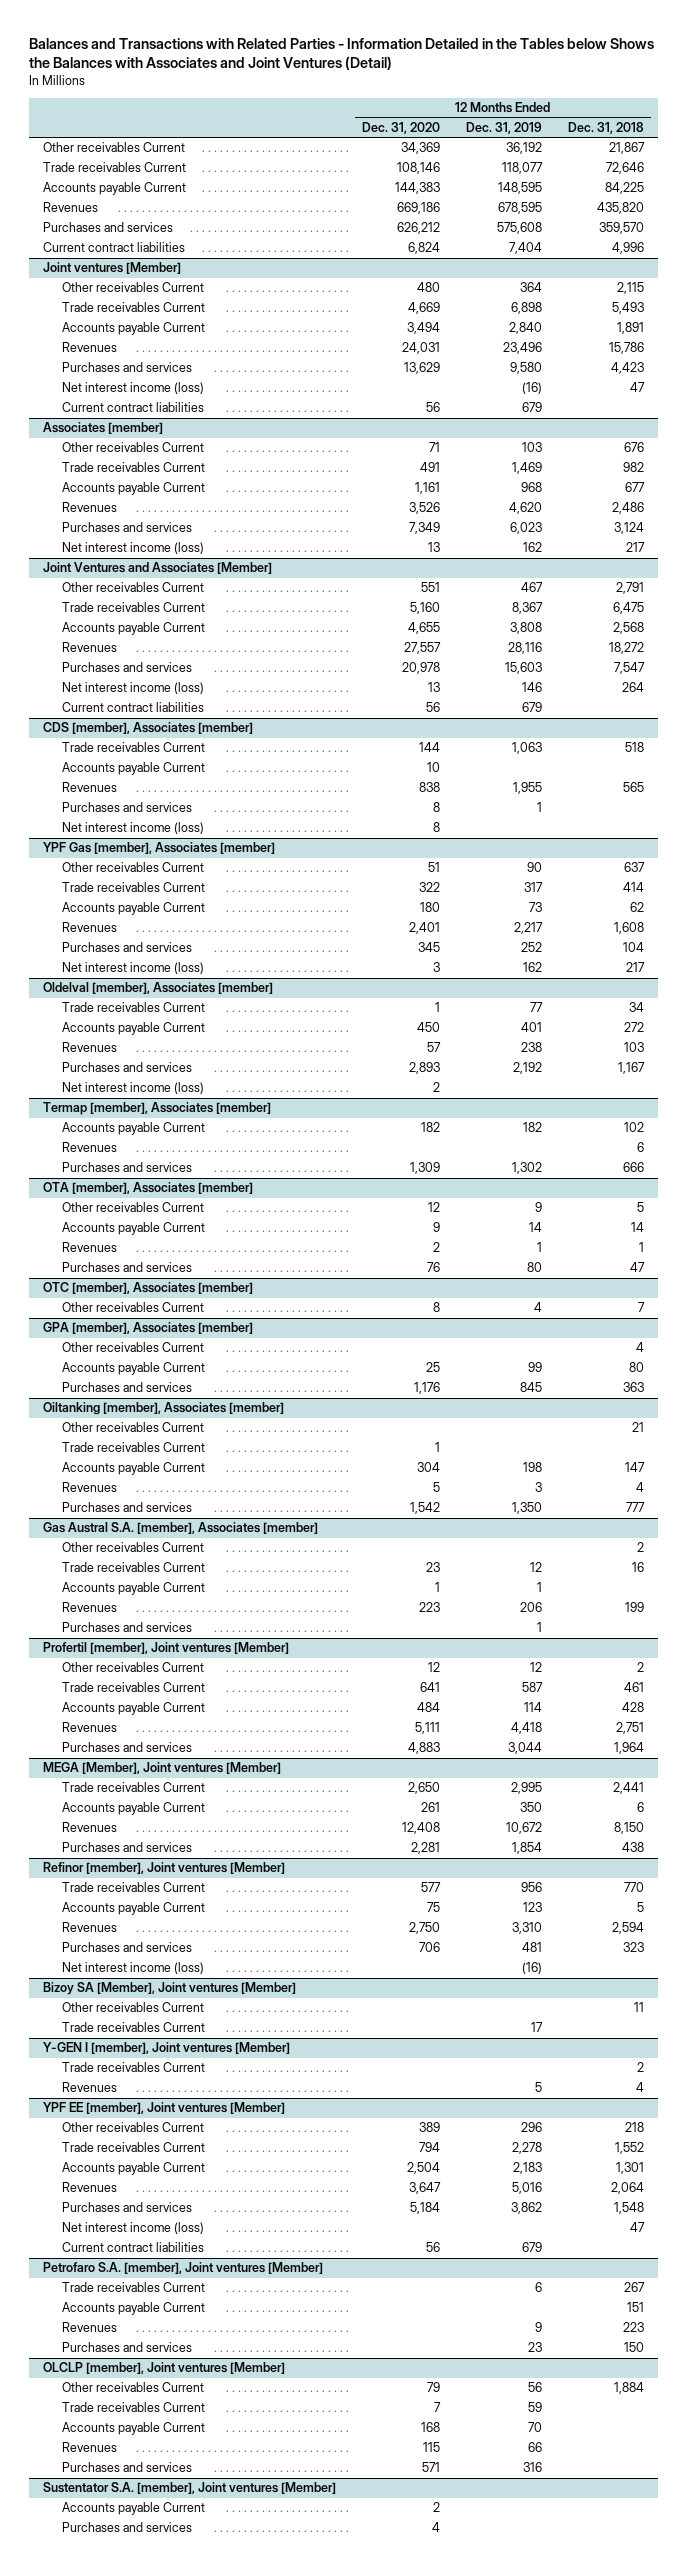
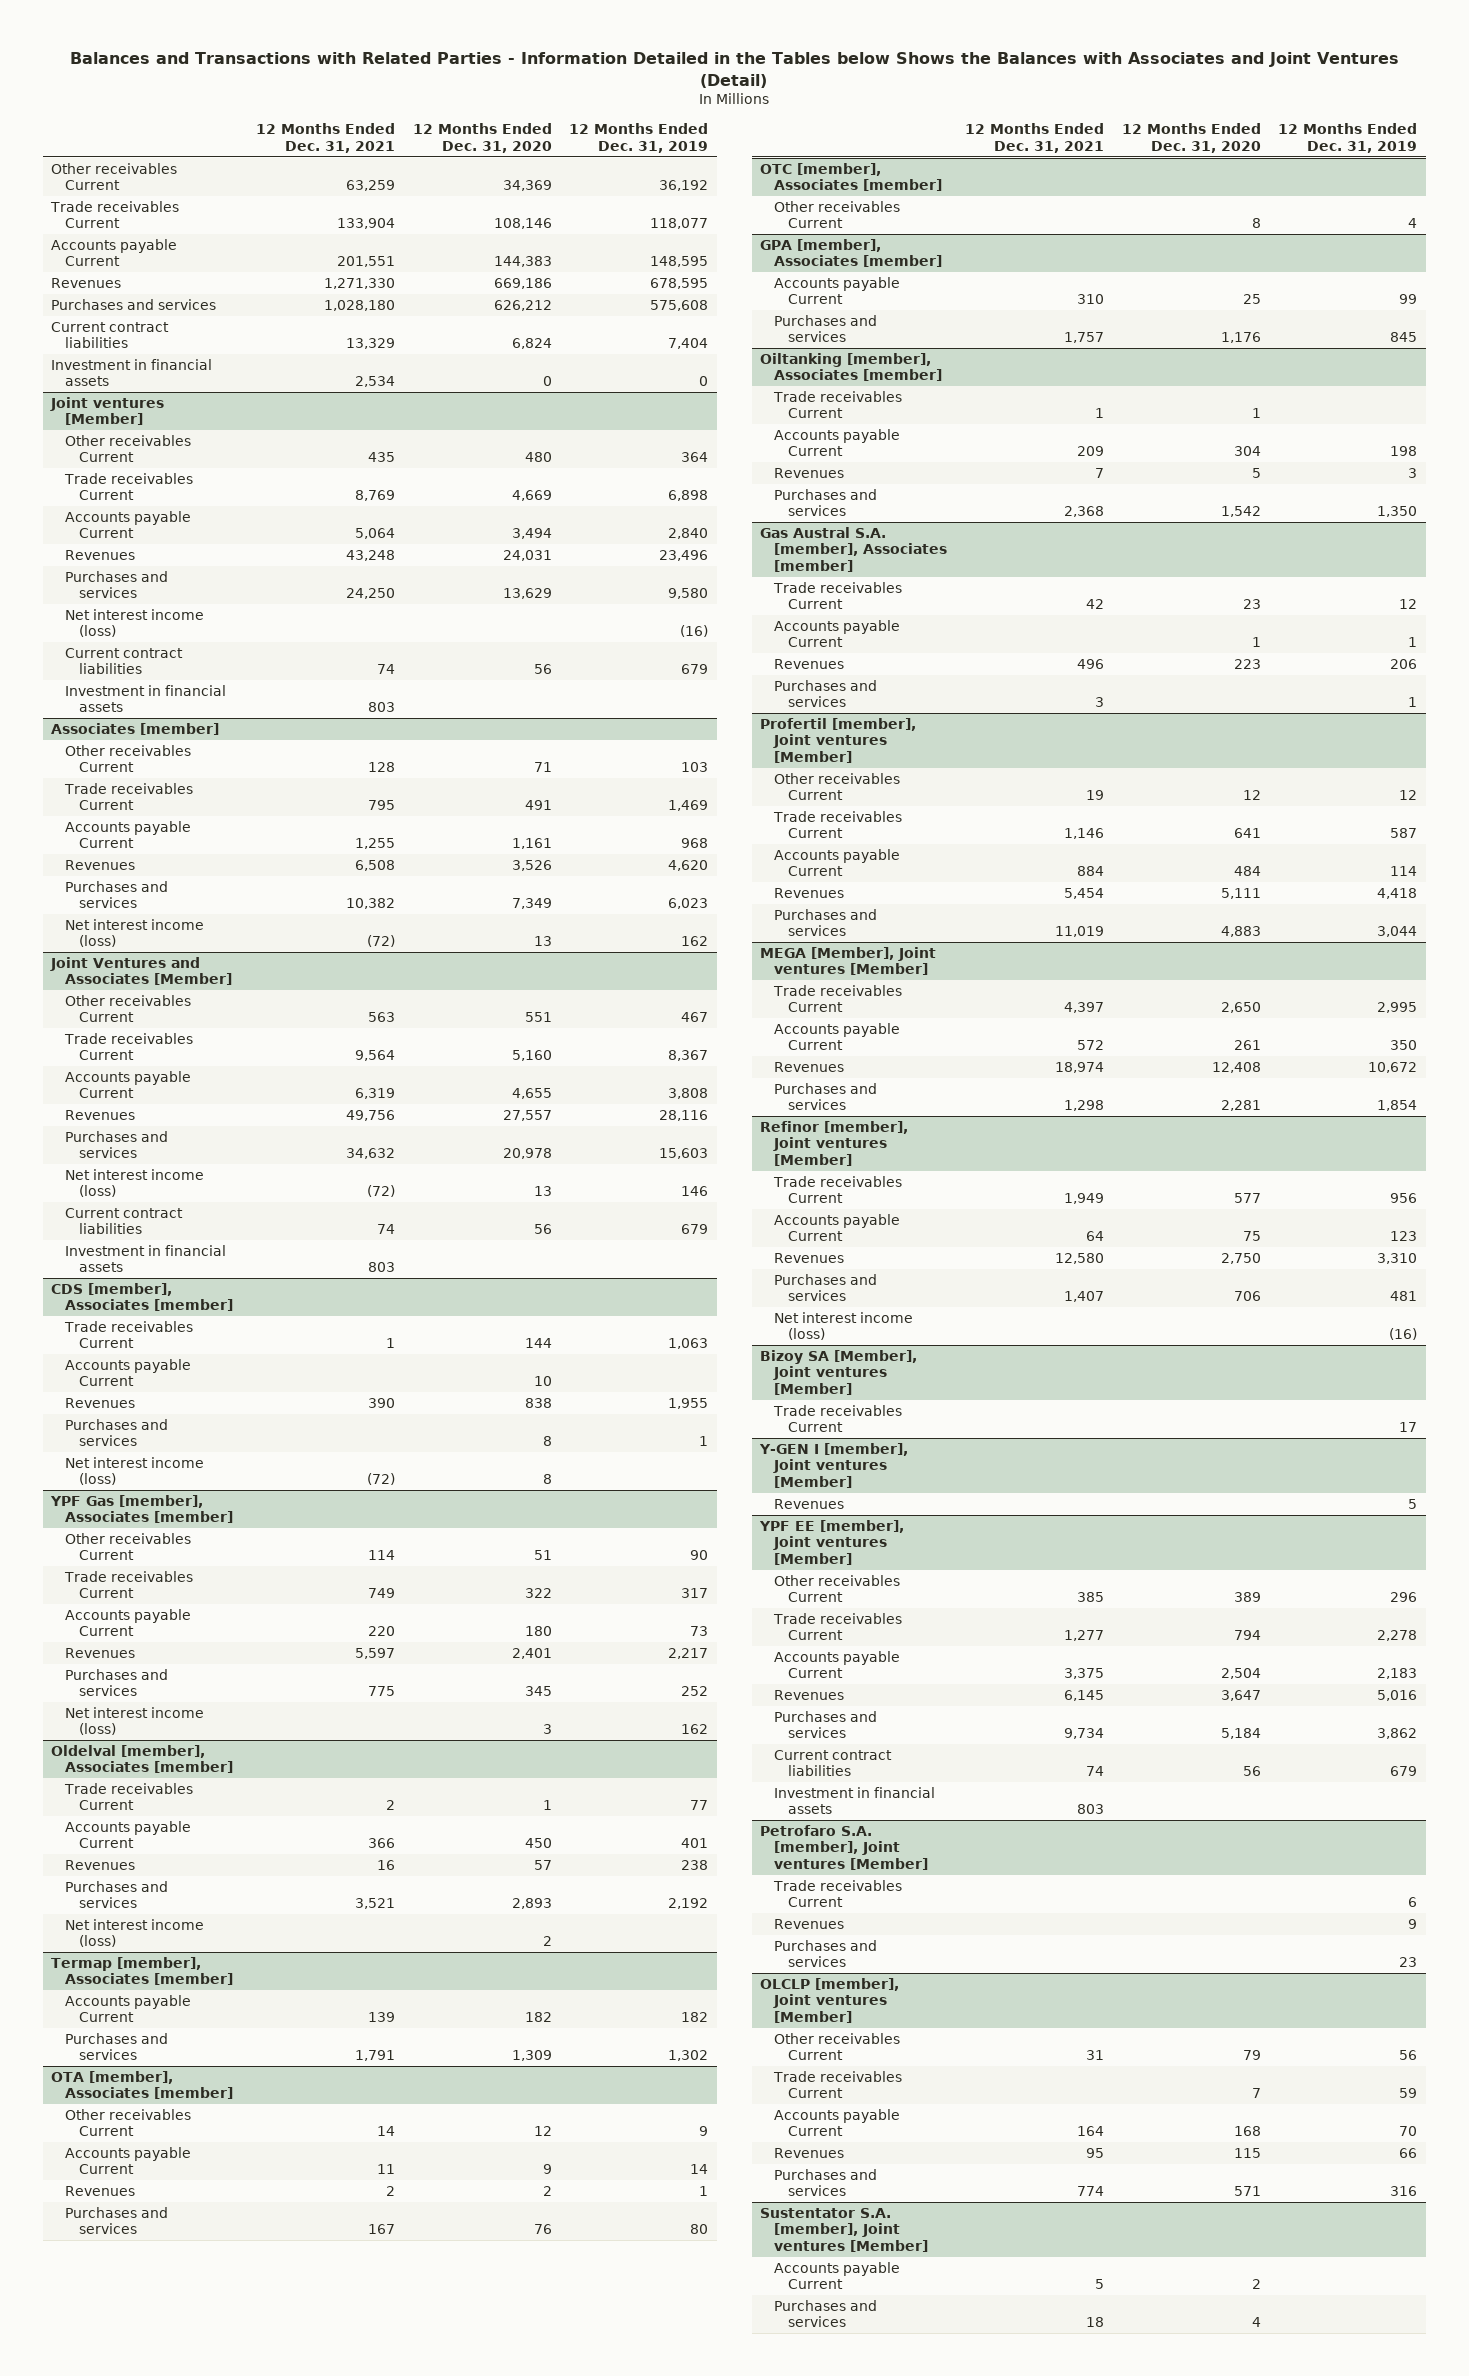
- | 12 Months Ended Dec. 31, 2020 | 12 Months Ended Dec. 31, 2019 | 12 Months Ended Dec. 31, 2018
+ | 12 Months Ended Dec. 31, 2021 | 12 Months Ended Dec. 31, 2020 | 12 Months Ended Dec. 31, 2019
+ Investment in financial assets | 2,534 | 0 | 0
@ Joint ventures [Member]
+ Investment in financial assets | 803 | |
@ Joint Ventures and Associates [Member]
+ Investment in financial assets | 803 | |
@ Termap [member], Associates [member]
- Revenues | | | 6
@ GPA [member], Associates [member]
- Other receivables Current | | | 4
@ Oiltanking [member], Associates [member]
- Other receivables Current | | | 21
@ Gas Austral S.A. [member], Associates [member]
- Other receivables Current | | | 2
@ Bizoy SA [Member], Joint ventures [Member]
- Other receivables Current | | | 11
@ Y-GEN I [member], Joint ventures [Member]
- Trade receivables Current | | | 2
@ YPF EE [member], Joint ventures [Member]
- Net interest income (loss) | | | 47
+ Investment in financial assets | 803 | |
@ Petrofaro S.A. [member], Joint ventures [Member]
- Accounts payable Current | | | 151

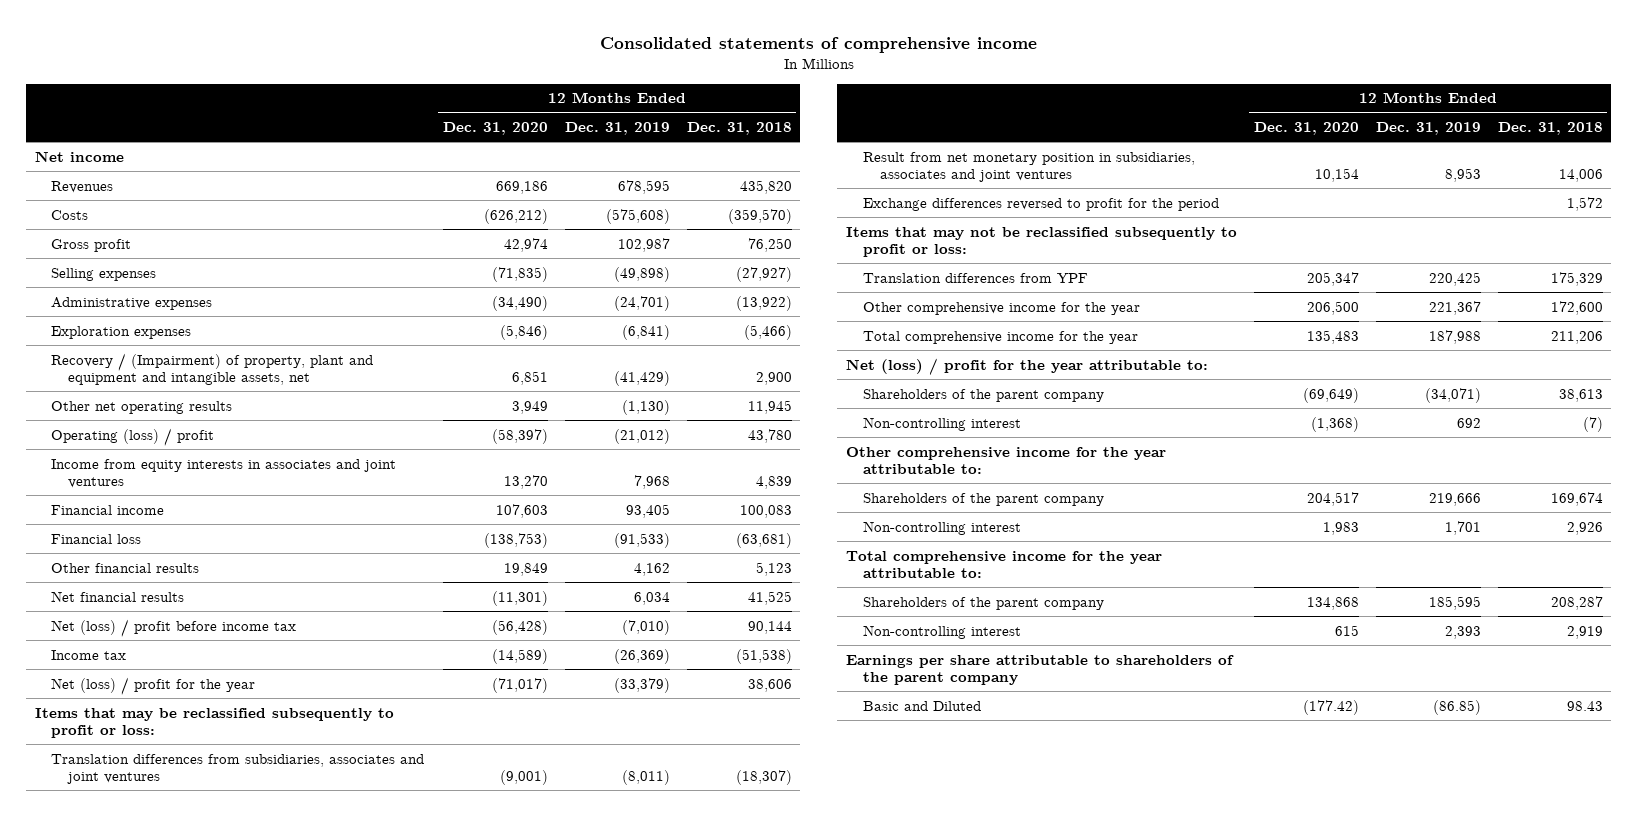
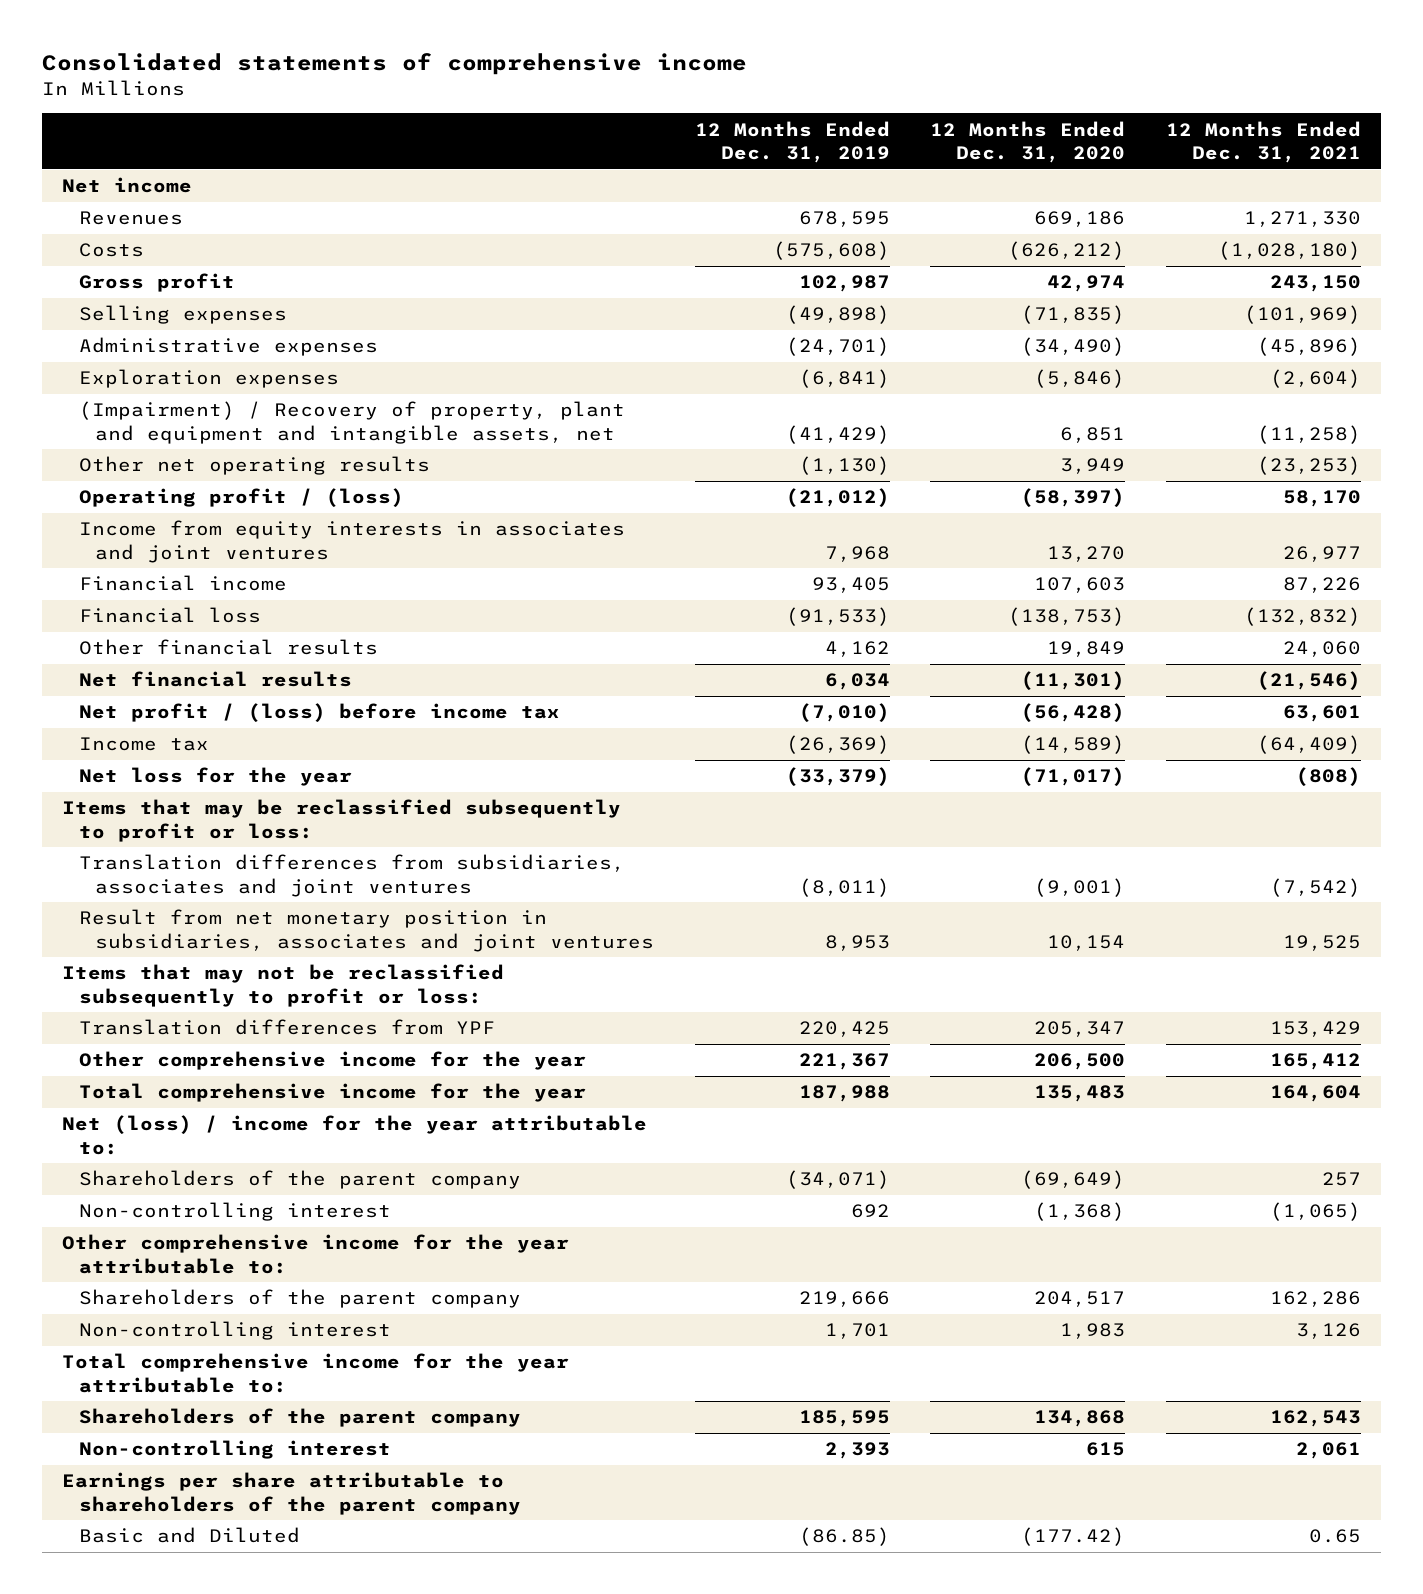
- | 12 Months Ended Dec. 31, 2020 | 12 Months Ended Dec. 31, 2019 | 12 Months Ended Dec. 31, 2018
+ | 12 Months Ended Dec. 31, 2019 | 12 Months Ended Dec. 31, 2020 | 12 Months Ended Dec. 31, 2021
- Recovery / (Impairment) of property, plant and equipment and intangible assets, net | 6,851 | (41,429) | 2,900
+ (Impairment) / Recovery of property, plant and equipment and intangible assets, net | (41,429) | 6,851 | (11,258)
- Operating (loss) / profit | (58,397) | (21,012) | 43,780
+ Operating profit / (loss) | (21,012) | (58,397) | 58,170
- Net (loss) / profit before income tax | (56,428) | (7,010) | 90,144
+ Net profit / (loss) before income tax | (7,010) | (56,428) | 63,601
- Net (loss) / profit for the year | (71,017) | (33,379) | 38,606
+ Net loss for the year | (33,379) | (71,017) | (808)
- Exchange differences reversed to profit for the period | | | 1,572
- Net (loss) / profit for the year attributable to:
+ Net (loss) / income for the year attributable to:

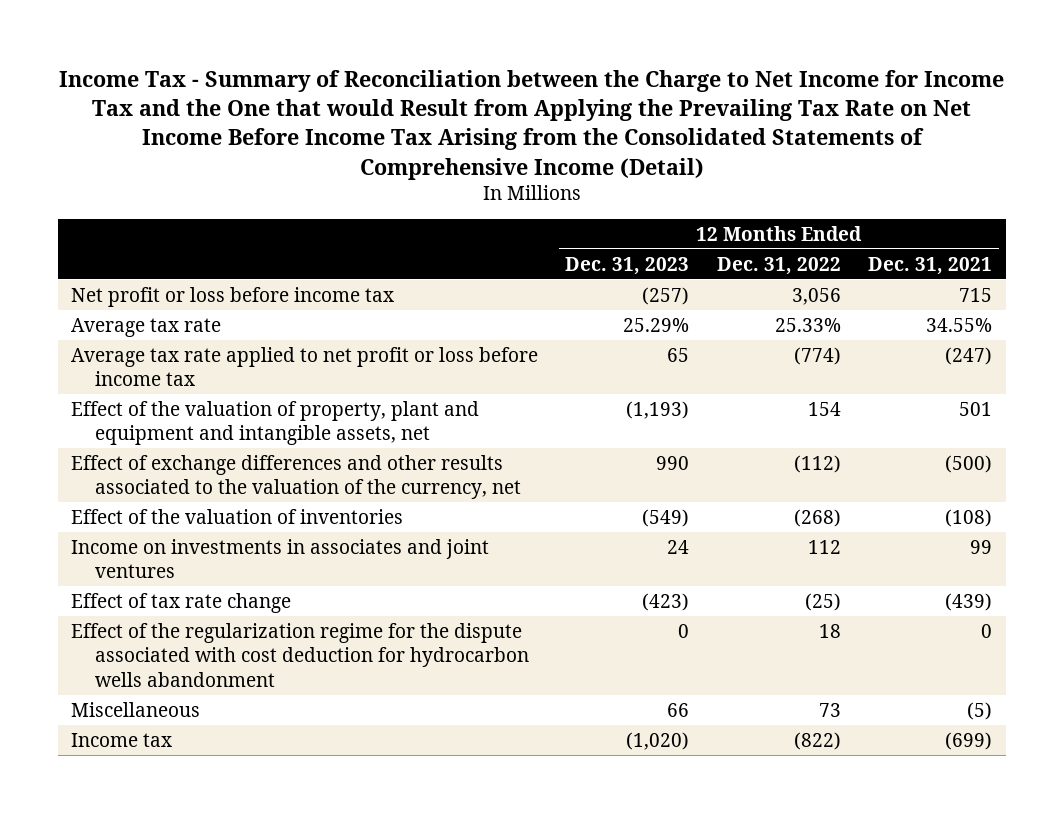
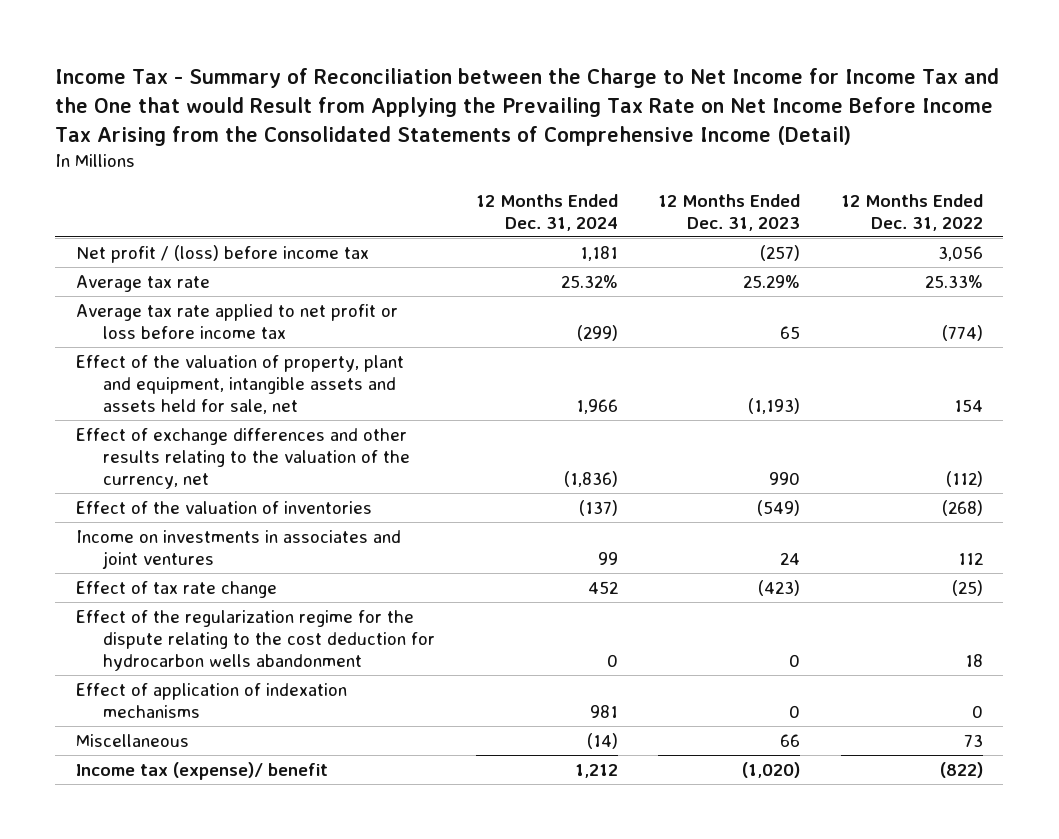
- | 12 Months Ended Dec. 31, 2023 | 12 Months Ended Dec. 31, 2022 | 12 Months Ended Dec. 31, 2021
+ | 12 Months Ended Dec. 31, 2024 | 12 Months Ended Dec. 31, 2023 | 12 Months Ended Dec. 31, 2022
- Net profit or loss before income tax | (257) | 3,056 | 715
+ Net profit / (loss) before income tax | 1,181 | (257) | 3,056
- Effect of the valuation of property, plant and equipment and intangible assets, net | (1,193) | 154 | 501
- Effect of exchange differences and other results associated to the valuation of the currency, net | 990 | (112) | (500)
+ Effect of the valuation of property, plant and equipment, intangible assets and assets held for sale, net | 1,966 | (1,193) | 154
+ Effect of exchange differences and other results relating to the valuation of the currency, net | (1,836) | 990 | (112)
- Effect of the regularization regime for the dispute associated with cost deduction for hydrocarbon wells abandonment | 0 | 18 | 0
+ Effect of the regularization regime for the dispute relating to the cost deduction for hydrocarbon wells abandonment | 0 | 0 | 18
+ Effect of application of indexation mechanisms | 981 | 0 | 0
- Income tax | (1,020) | (822) | (699)
+ Income tax (expense)/ benefit | 1,212 | (1,020) | (822)

